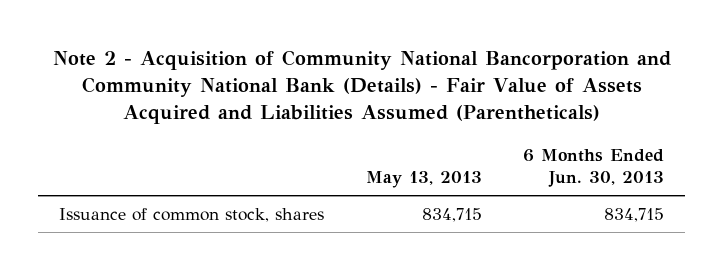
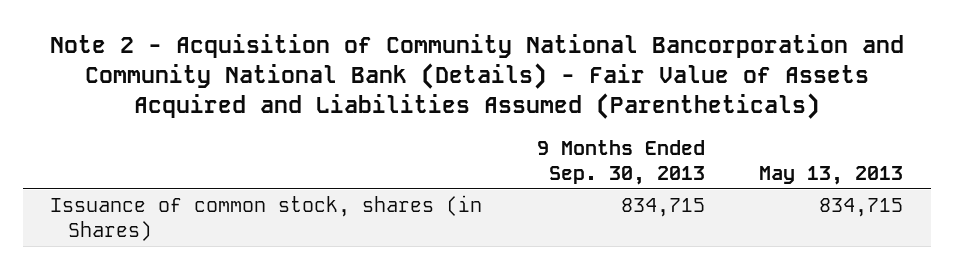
- | May 13, 2013 | 6 Months Ended Jun. 30, 2013
+ | 9 Months Ended Sep. 30, 2013 | May 13, 2013
- Issuance of common stock, shares | 834,715 | 834,715
+ Issuance of common stock, shares (in Shares) | 834,715 | 834,715

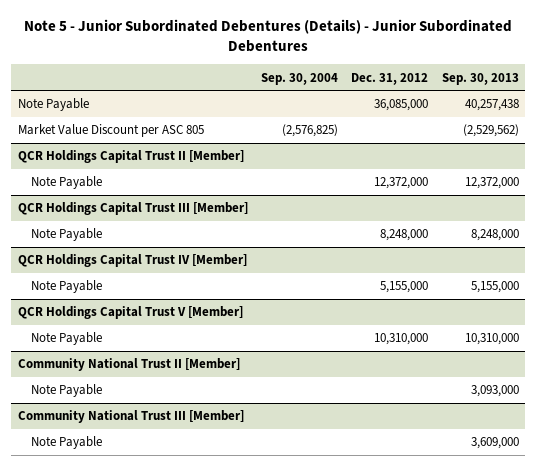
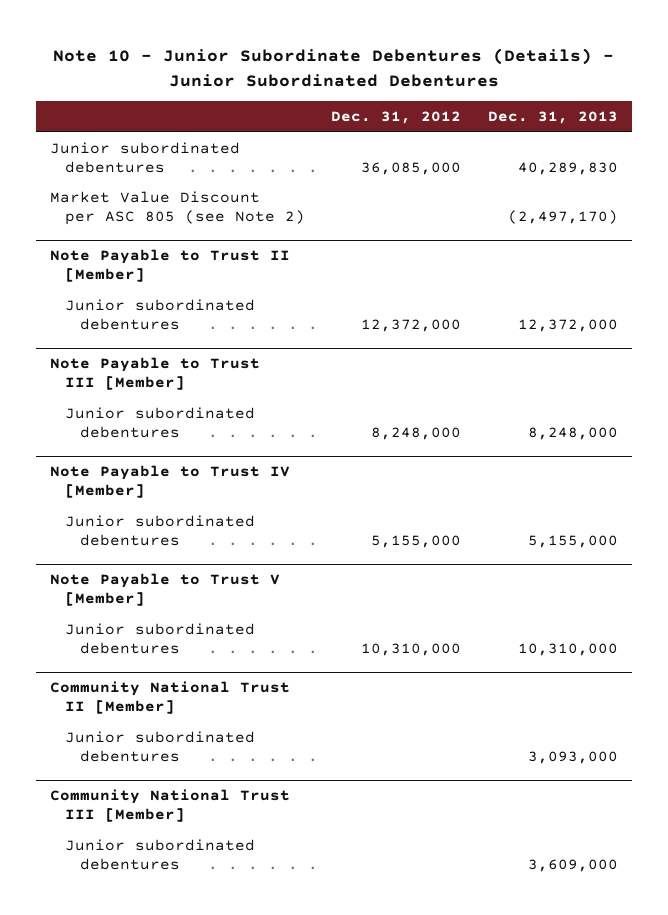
- Note 5 - Junior Subordinated Debentures (Details) - Junior Subordinated Debentures
+ Note 10 - Junior Subordinate Debentures (Details) - Junior Subordinated Debentures
- | Sep. 30, 2004 | Dec. 31, 2012 | Sep. 30, 2013
+ | Dec. 31, 2012 | Dec. 31, 2013
- Note Payable | | 36,085,000 | 40,257,438
- Market Value Discount per ASC 805 | (2,576,825) | | (2,529,562)
- QCR Holdings Capital Trust II [Member]
- Note Payable | | 12,372,000 | 12,372,000
- QCR Holdings Capital Trust III [Member]
- Note Payable | | 8,248,000 | 8,248,000
- QCR Holdings Capital Trust IV [Member]
- Note Payable | | 5,155,000 | 5,155,000
- QCR Holdings Capital Trust V [Member]
- Note Payable | | 10,310,000 | 10,310,000
+ Junior subordinated debentures | 36,085,000 | 40,289,830
+ Market Value Discount per ASC 805 (see Note 2) | | (2,497,170)
+ Note Payable to Trust II [Member]
+ Junior subordinated debentures | 12,372,000 | 12,372,000
+ Note Payable to Trust III [Member]
+ Junior subordinated debentures | 8,248,000 | 8,248,000
+ Note Payable to Trust IV [Member]
+ Junior subordinated debentures | 5,155,000 | 5,155,000
+ Note Payable to Trust V [Member]
+ Junior subordinated debentures | 10,310,000 | 10,310,000
@ Community National Trust II [Member]
- Note Payable | | | 3,093,000
+ Junior subordinated debentures | | 3,093,000
@ Community National Trust III [Member]
- Note Payable | | | 3,609,000
+ Junior subordinated debentures | | 3,609,000

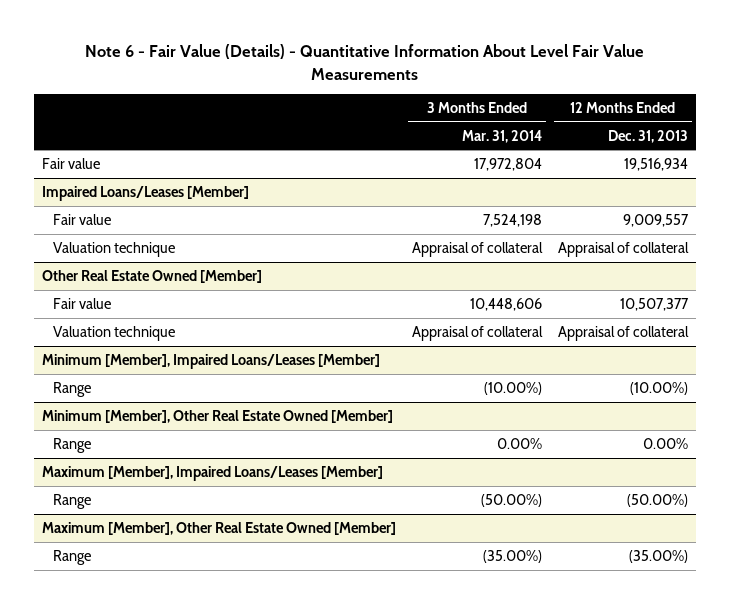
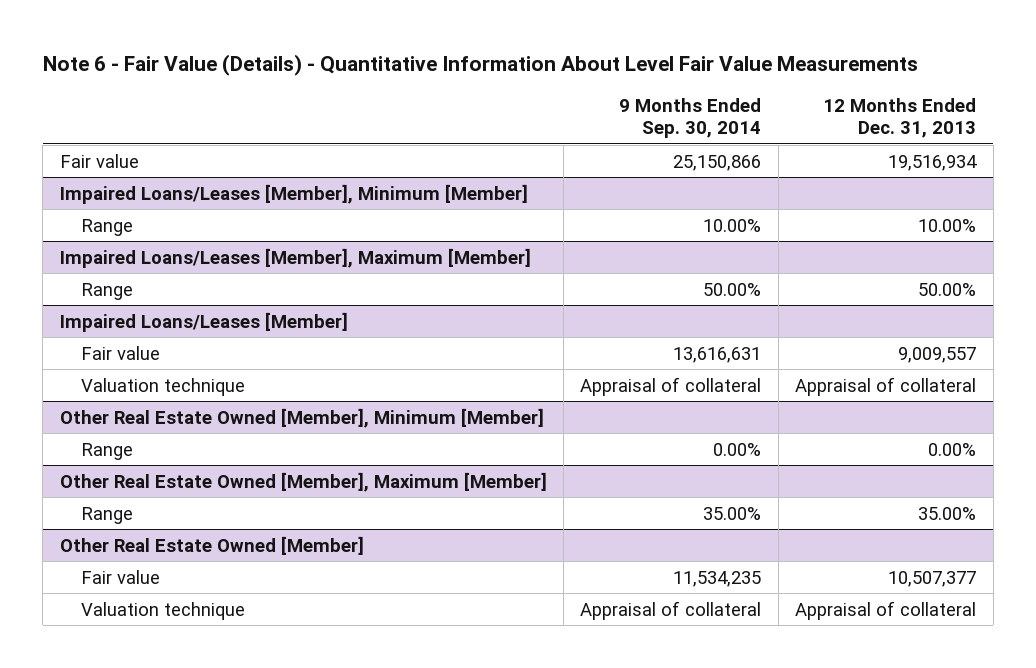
- | 3 Months Ended Mar. 31, 2014 | 12 Months Ended Dec. 31, 2013
+ | 9 Months Ended Sep. 30, 2014 | 12 Months Ended Dec. 31, 2013
+ Impaired Loans/Leases [Member], Minimum [Member]
+ Range | 10.00% | 10.00%
+ Impaired Loans/Leases [Member], Maximum [Member]
+ Range | 50.00% | 50.00%
+ Other Real Estate Owned [Member], Minimum [Member]
+ Range | 0.00% | 0.00%
+ Other Real Estate Owned [Member], Maximum [Member]
+ Range | 35.00% | 35.00%
- Minimum [Member], Impaired Loans/Leases [Member]
- Range | (10.00%) | (10.00%)
- Minimum [Member], Other Real Estate Owned [Member]
- Range | 0.00% | 0.00%
- Maximum [Member], Impaired Loans/Leases [Member]
- Range | (50.00%) | (50.00%)
- Maximum [Member], Other Real Estate Owned [Member]
- Range | (35.00%) | (35.00%)

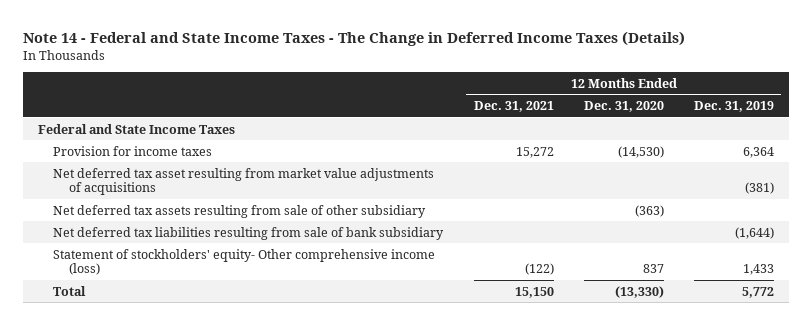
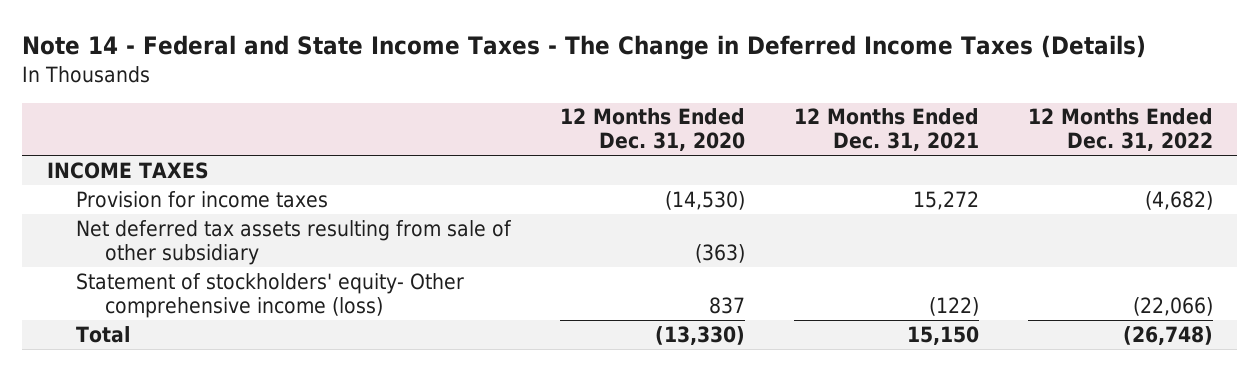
- | 12 Months Ended Dec. 31, 2021 | 12 Months Ended Dec. 31, 2020 | 12 Months Ended Dec. 31, 2019
+ | 12 Months Ended Dec. 31, 2020 | 12 Months Ended Dec. 31, 2021 | 12 Months Ended Dec. 31, 2022
- Federal and State Income Taxes
+ INCOME TAXES
- Net deferred tax asset resulting from market value adjustments of acquisitions | | | (381)
- Net deferred tax liabilities resulting from sale of bank subsidiary | | | (1,644)

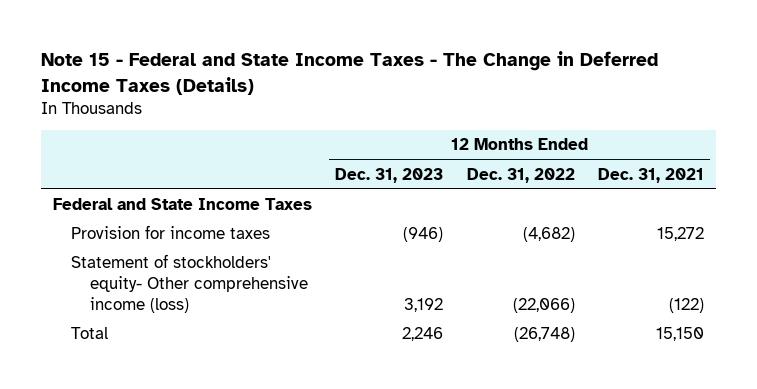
- Note 14 - Federal and State Income Taxes - The Change in Deferred Income Taxes (Details)
+ Note 15 - Federal and State Income Taxes - The Change in Deferred Income Taxes (Details)
- | 12 Months Ended Dec. 31, 2020 | 12 Months Ended Dec. 31, 2021 | 12 Months Ended Dec. 31, 2022
+ | 12 Months Ended Dec. 31, 2023 | 12 Months Ended Dec. 31, 2022 | 12 Months Ended Dec. 31, 2021
- INCOME TAXES
+ Federal and State Income Taxes
- Net deferred tax assets resulting from sale of other subsidiary | (363) | |

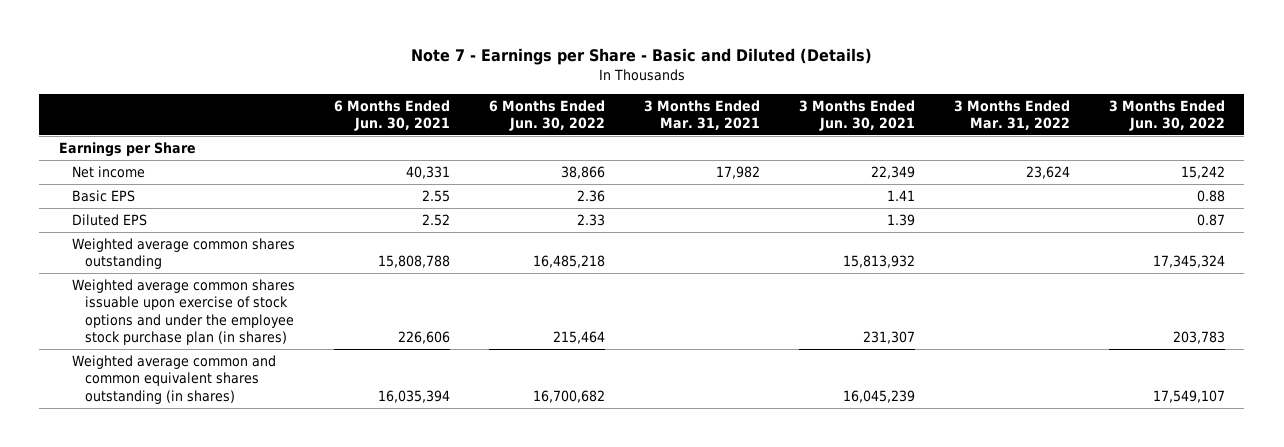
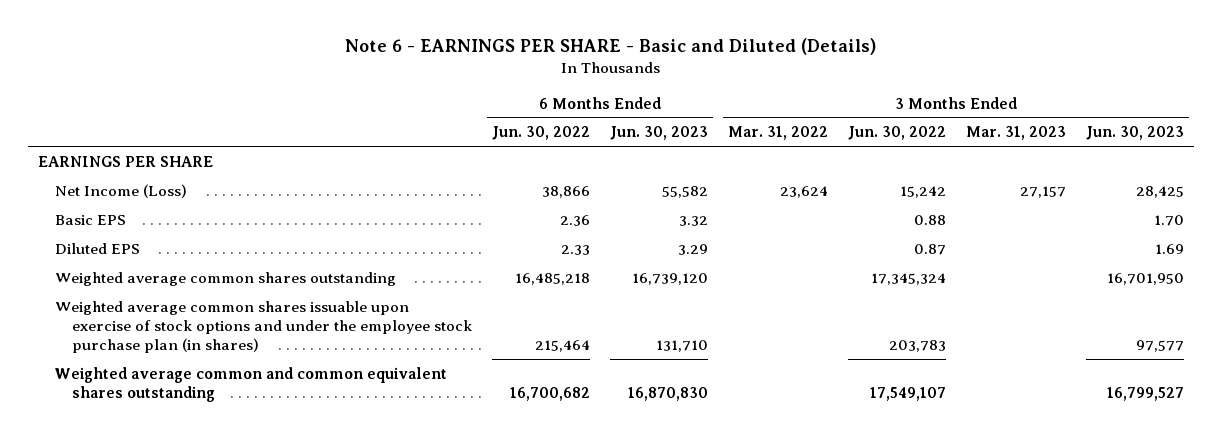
- Note 7 - Earnings per Share - Basic and Diluted (Details)
+ Note 6 - EARNINGS PER SHARE - Basic and Diluted (Details)
- | 6 Months Ended Jun. 30, 2021 | 6 Months Ended Jun. 30, 2022 | 3 Months Ended Mar. 31, 2021 | 3 Months Ended Jun. 30, 2021 | 3 Months Ended Mar. 31, 2022 | 3 Months Ended Jun. 30, 2022
+ | 6 Months Ended Jun. 30, 2022 | 6 Months Ended Jun. 30, 2023 | 3 Months Ended Mar. 31, 2022 | 3 Months Ended Jun. 30, 2022 | 3 Months Ended Mar. 31, 2023 | 3 Months Ended Jun. 30, 2023
- Earnings per Share
- Net income | 40,331 | 38,866 | 17,982 | 22,349 | 23,624 | 15,242
+ EARNINGS PER SHARE
+ Net Income (Loss) | 38,866 | 55,582 | 23,624 | 15,242 | 27,157 | 28,425
- Weighted average common and common equivalent shares outstanding (in shares) | 16,035,394 | 16,700,682 | | 16,045,239 | | 17,549,107
+ Weighted average common and common equivalent shares outstanding | 16,700,682 | 16,870,830 | | 17,549,107 | | 16,799,527

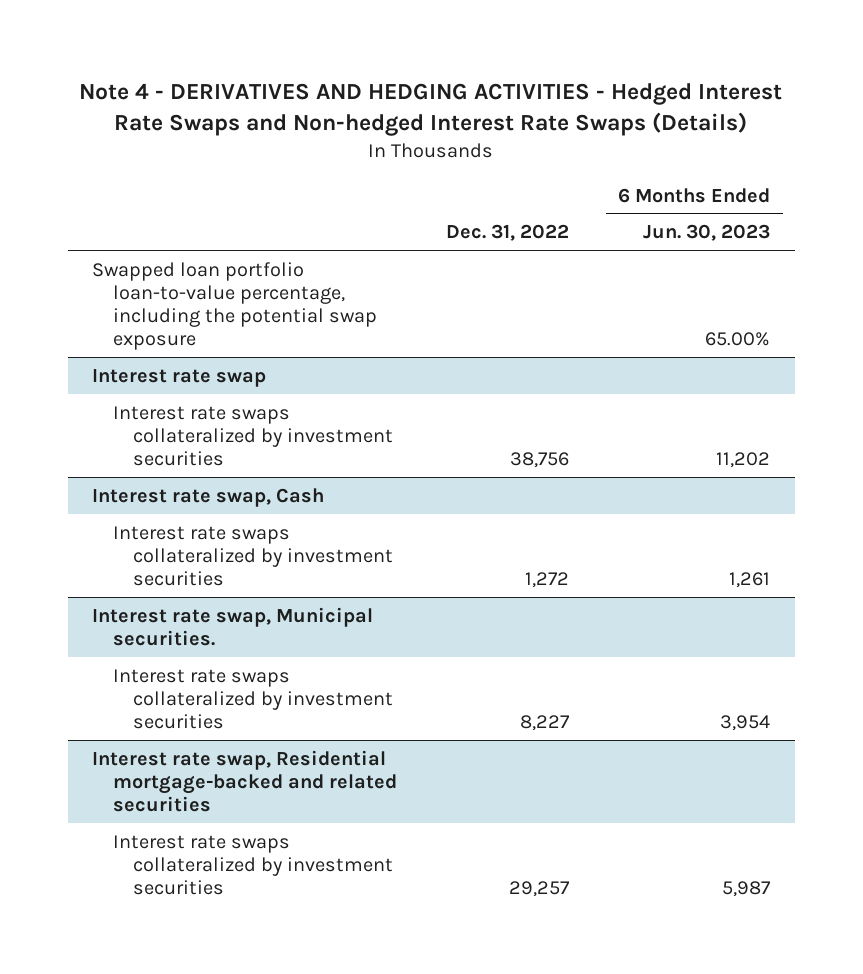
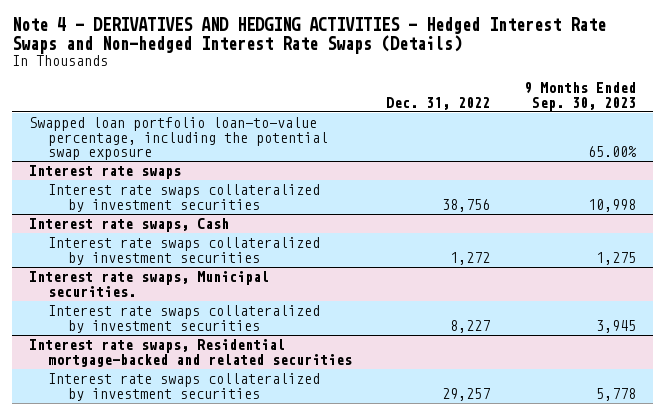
- | Dec. 31, 2022 | 6 Months Ended Jun. 30, 2023
+ | Dec. 31, 2022 | 9 Months Ended Sep. 30, 2023
- Interest rate swap
+ Interest rate swaps
- Interest rate swap, Cash
+ Interest rate swaps, Cash
- Interest rate swap, Municipal securities.
+ Interest rate swaps, Municipal securities.
- Interest rate swap, Residential mortgage-backed and related securities
+ Interest rate swaps, Residential mortgage-backed and related securities

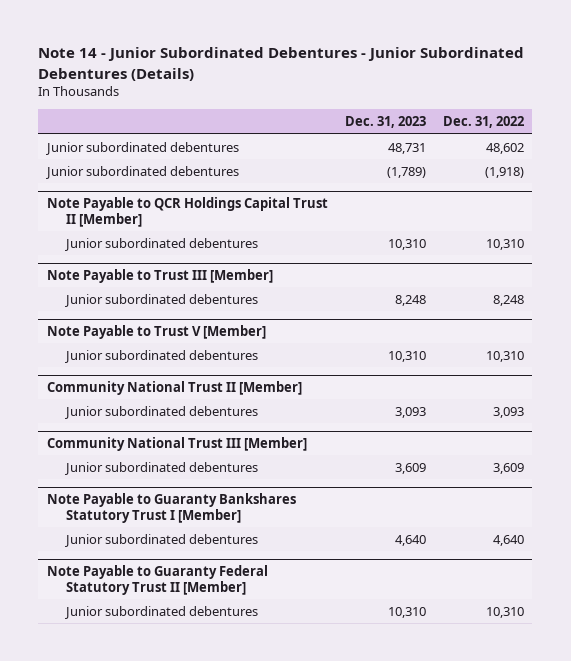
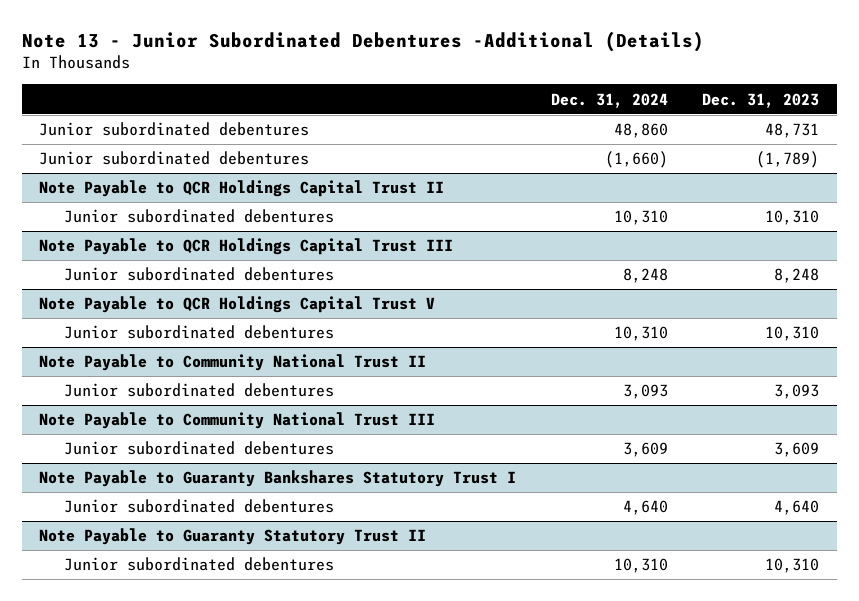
- Note 14 - Junior Subordinated Debentures - Junior Subordinated Debentures (Details)
+ Note 13 - Junior Subordinated Debentures -Additional (Details)
- | Dec. 31, 2023 | Dec. 31, 2022
+ | Dec. 31, 2024 | Dec. 31, 2023
- Note Payable to QCR Holdings Capital Trust II [Member]
+ Note Payable to QCR Holdings Capital Trust II
- Note Payable to Trust III [Member]
+ Note Payable to QCR Holdings Capital Trust III
- Note Payable to Trust V [Member]
+ Note Payable to QCR Holdings Capital Trust V
- Community National Trust II [Member]
+ Note Payable to Community National Trust II
- Community National Trust III [Member]
+ Note Payable to Community National Trust III
- Note Payable to Guaranty Bankshares Statutory Trust I [Member]
+ Note Payable to Guaranty Bankshares Statutory Trust I
- Note Payable to Guaranty Federal Statutory Trust II [Member]
+ Note Payable to Guaranty Statutory Trust II

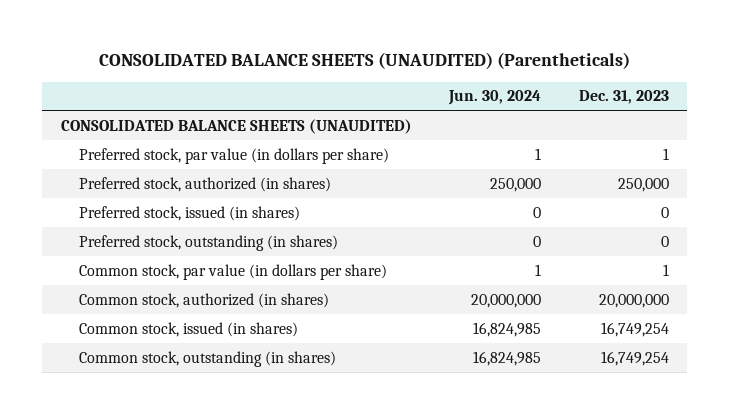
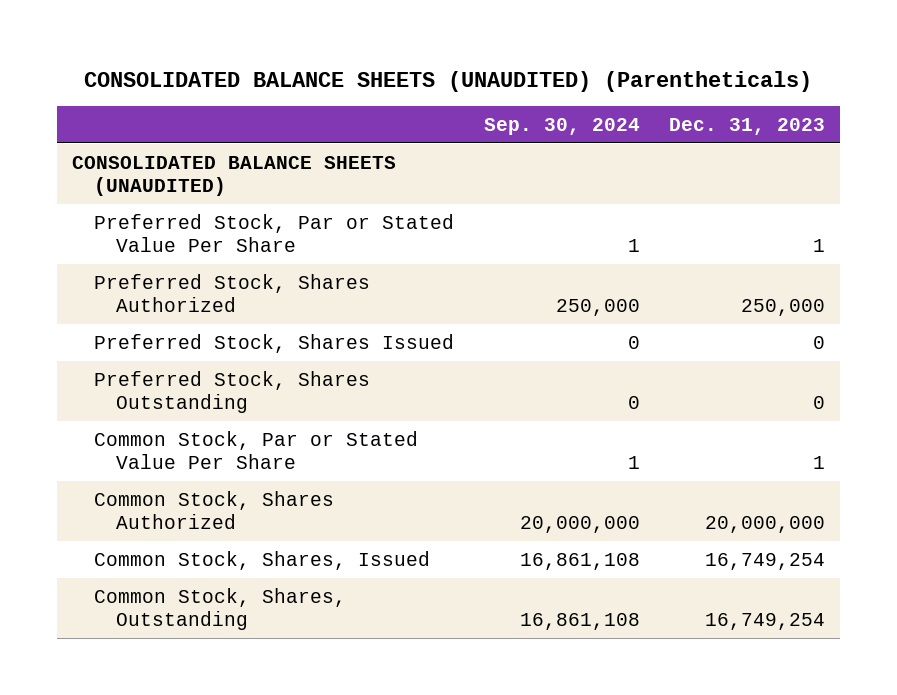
- | Jun. 30, 2024 | Dec. 31, 2023
+ | Sep. 30, 2024 | Dec. 31, 2023
- Preferred stock, par value (in dollars per share) | 1 | 1
- Preferred stock, authorized (in shares) | 250,000 | 250,000
- Preferred stock, issued (in shares) | 0 | 0
- Preferred stock, outstanding (in shares) | 0 | 0
- Common stock, par value (in dollars per share) | 1 | 1
- Common stock, authorized (in shares) | 20,000,000 | 20,000,000
- Common stock, issued (in shares) | 16,824,985 | 16,749,254
- Common stock, outstanding (in shares) | 16,824,985 | 16,749,254
+ Preferred Stock, Par or Stated Value Per Share | 1 | 1
+ Preferred Stock, Shares Authorized | 250,000 | 250,000
+ Preferred Stock, Shares Issued | 0 | 0
+ Preferred Stock, Shares Outstanding | 0 | 0
+ Common Stock, Par or Stated Value Per Share | 1 | 1
+ Common Stock, Shares Authorized | 20,000,000 | 20,000,000
+ Common Stock, Shares, Issued | 16,861,108 | 16,749,254
+ Common Stock, Shares, Outstanding | 16,861,108 | 16,749,254

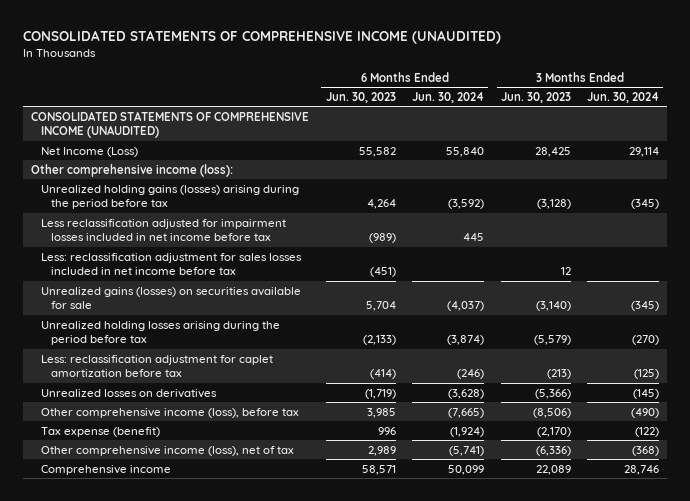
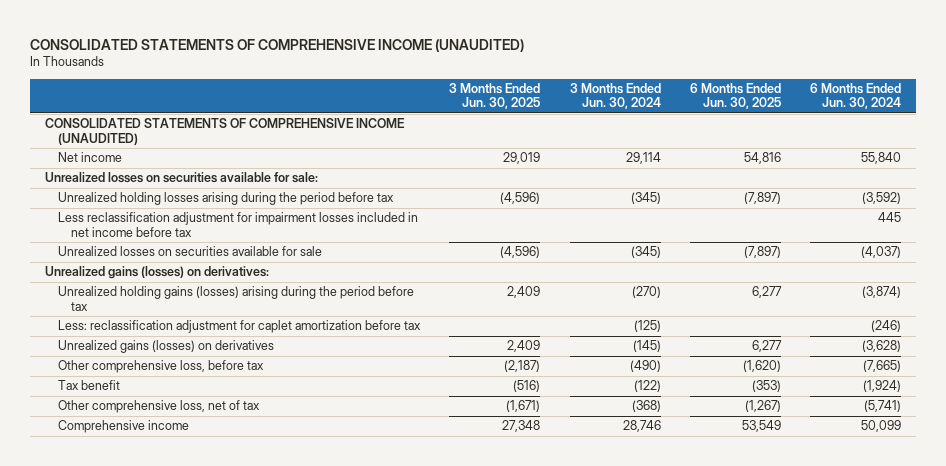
- | 6 Months Ended Jun. 30, 2023 | 6 Months Ended Jun. 30, 2024 | 3 Months Ended Jun. 30, 2023 | 3 Months Ended Jun. 30, 2024
+ | 3 Months Ended Jun. 30, 2025 | 3 Months Ended Jun. 30, 2024 | 6 Months Ended Jun. 30, 2025 | 6 Months Ended Jun. 30, 2024
- Net Income (Loss) | 55,582 | 55,840 | 28,425 | 29,114
- Other comprehensive income (loss):
- Unrealized holding gains (losses) arising during the period before tax | 4,264 | (3,592) | (3,128) | (345)
- Less reclassification adjusted for impairment losses included in net income before tax | (989) | 445 | |
- Less: reclassification adjustment for sales losses included in net income before tax | (451) | | 12 |
- Unrealized gains (losses) on securities available for sale | 5,704 | (4,037) | (3,140) | (345)
- Unrealized holding losses arising during the period before tax | (2,133) | (3,874) | (5,579) | (270)
+ Net income | 29,019 | 29,114 | 54,816 | 55,840
+ Unrealized losses on securities available for sale:
+ Unrealized holding losses arising during the period before tax | (4,596) | (345) | (7,897) | (3,592)
+ Less reclassification adjustment for impairment losses included in net income before tax | | | | 445
+ Unrealized losses on securities available for sale | (4,596) | (345) | (7,897) | (4,037)
+ Unrealized gains (losses) on derivatives:
+ Unrealized holding gains (losses) arising during the period before tax | 2,409 | (270) | 6,277 | (3,874)
- Unrealized losses on derivatives | (1,719) | (3,628) | (5,366) | (145)
- Other comprehensive income (loss), before tax | 3,985 | (7,665) | (8,506) | (490)
- Tax expense (benefit) | 996 | (1,924) | (2,170) | (122)
- Other comprehensive income (loss), net of tax | 2,989 | (5,741) | (6,336) | (368)
+ Unrealized gains (losses) on derivatives | 2,409 | (145) | 6,277 | (3,628)
+ Other comprehensive loss, before tax | (2,187) | (490) | (1,620) | (7,665)
+ Tax benefit | (516) | (122) | (353) | (1,924)
+ Other comprehensive loss, net of tax | (1,671) | (368) | (1,267) | (5,741)

